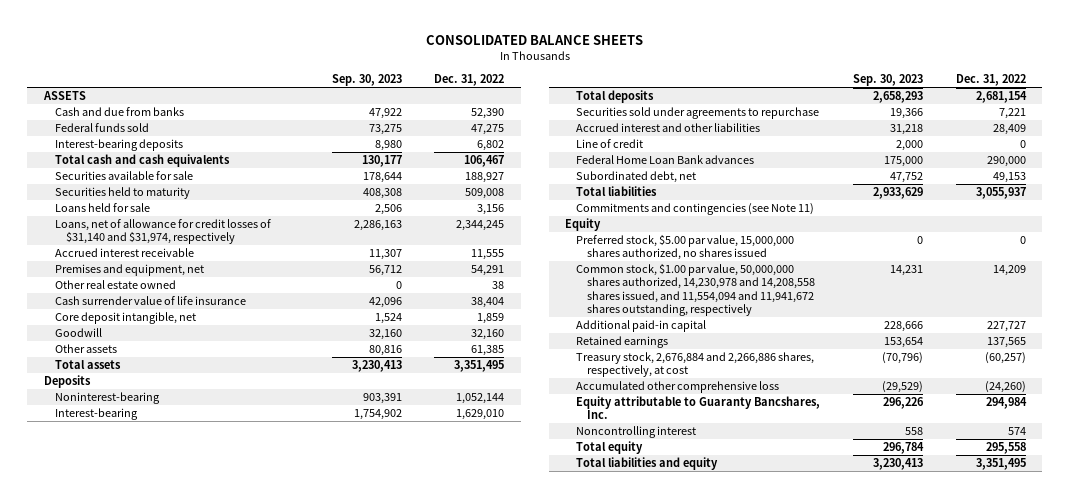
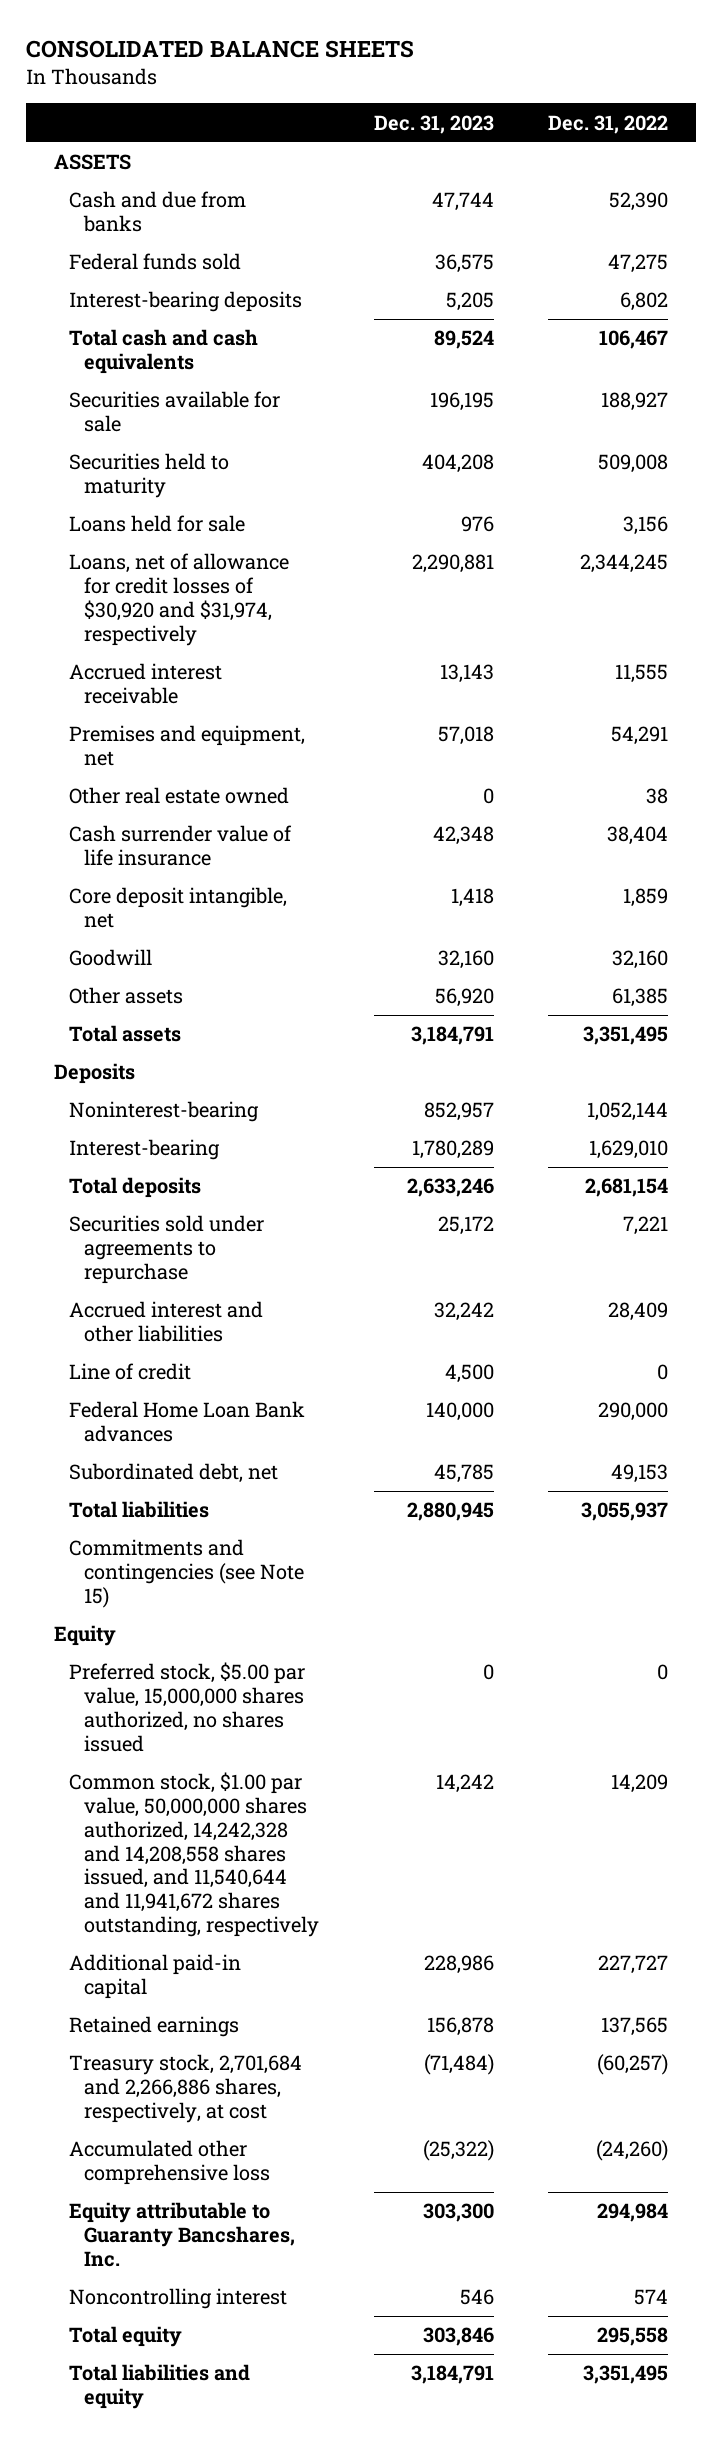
- | Sep. 30, 2023 | Dec. 31, 2022
+ | Dec. 31, 2023 | Dec. 31, 2022
- Loans, net of allowance for credit losses of $31,140 and $31,974, respectively | 2,286,163 | 2,344,245
+ Loans, net of allowance for credit losses of $30,920 and $31,974, respectively | 2,290,881 | 2,344,245
- Commitments and contingencies (see Note 11)
+ Commitments and contingencies (see Note 15)
- Common stock, $1.00 par value, 50,000,000 shares authorized, 14,230,978 and 14,208,558 shares issued, and 11,554,094 and 11,941,672 shares outstanding, respectively | 14,231 | 14,209
+ Common stock, $1.00 par value, 50,000,000 shares authorized, 14,242,328 and 14,208,558 shares issued, and 11,540,644 and 11,941,672 shares outstanding, respectively | 14,242 | 14,209
- Treasury stock, 2,676,884 and 2,266,886 shares, respectively, at cost | (70,796) | (60,257)
+ Treasury stock, 2,701,684 and 2,266,886 shares, respectively, at cost | (71,484) | (60,257)

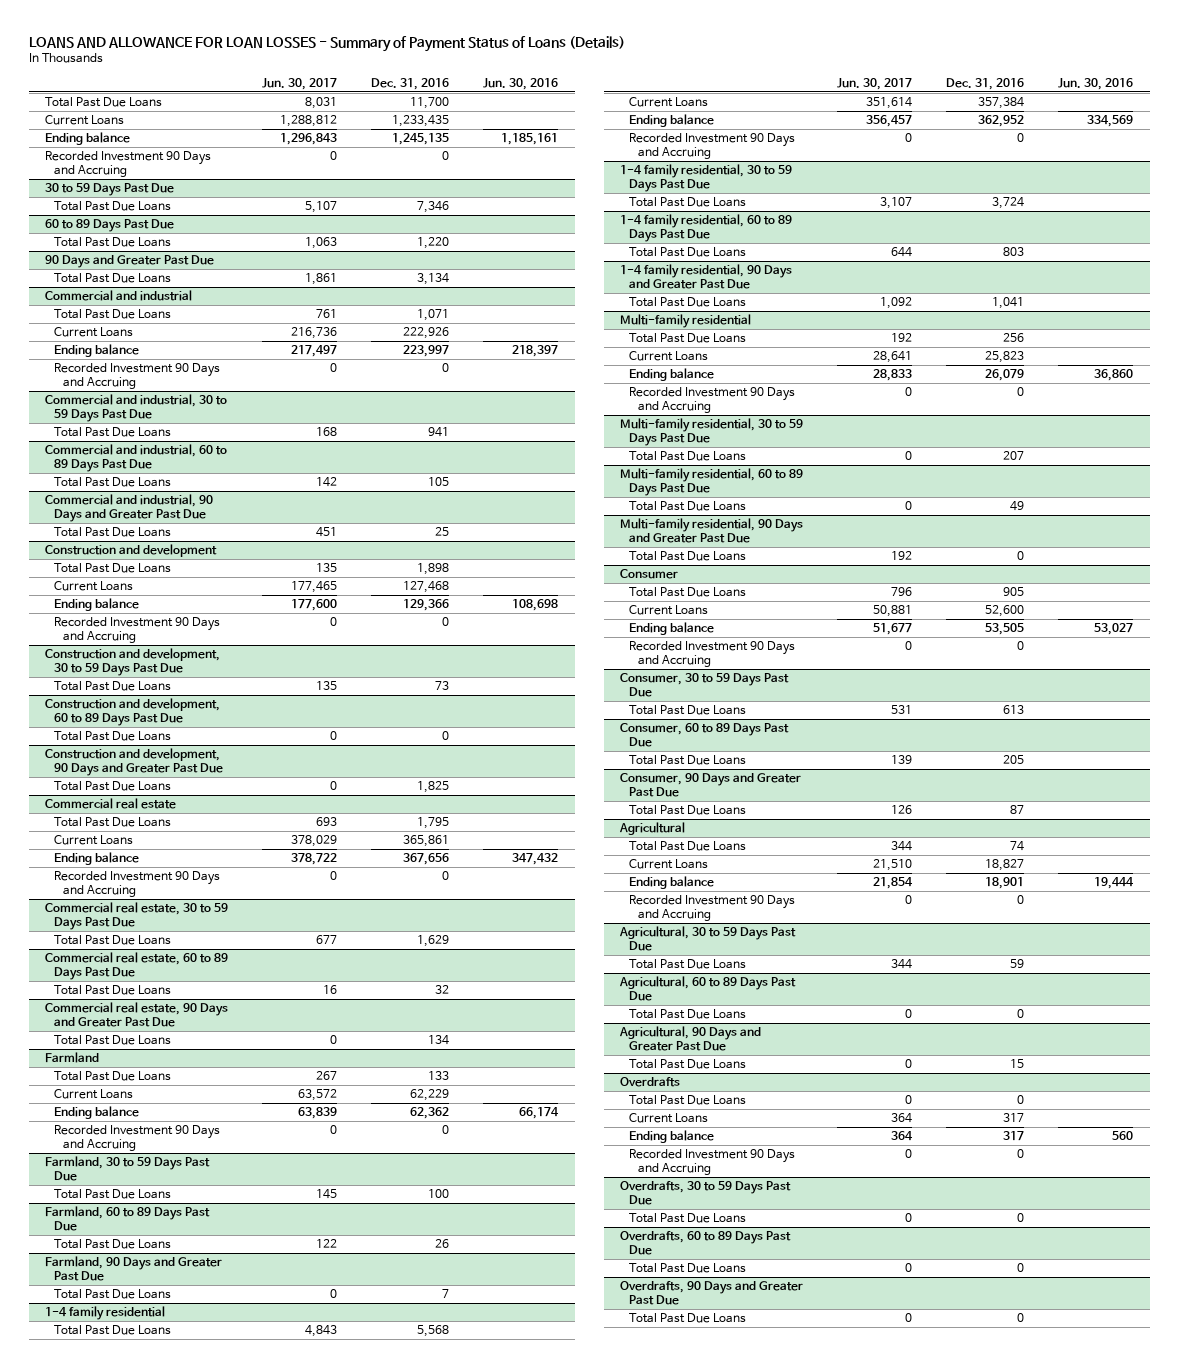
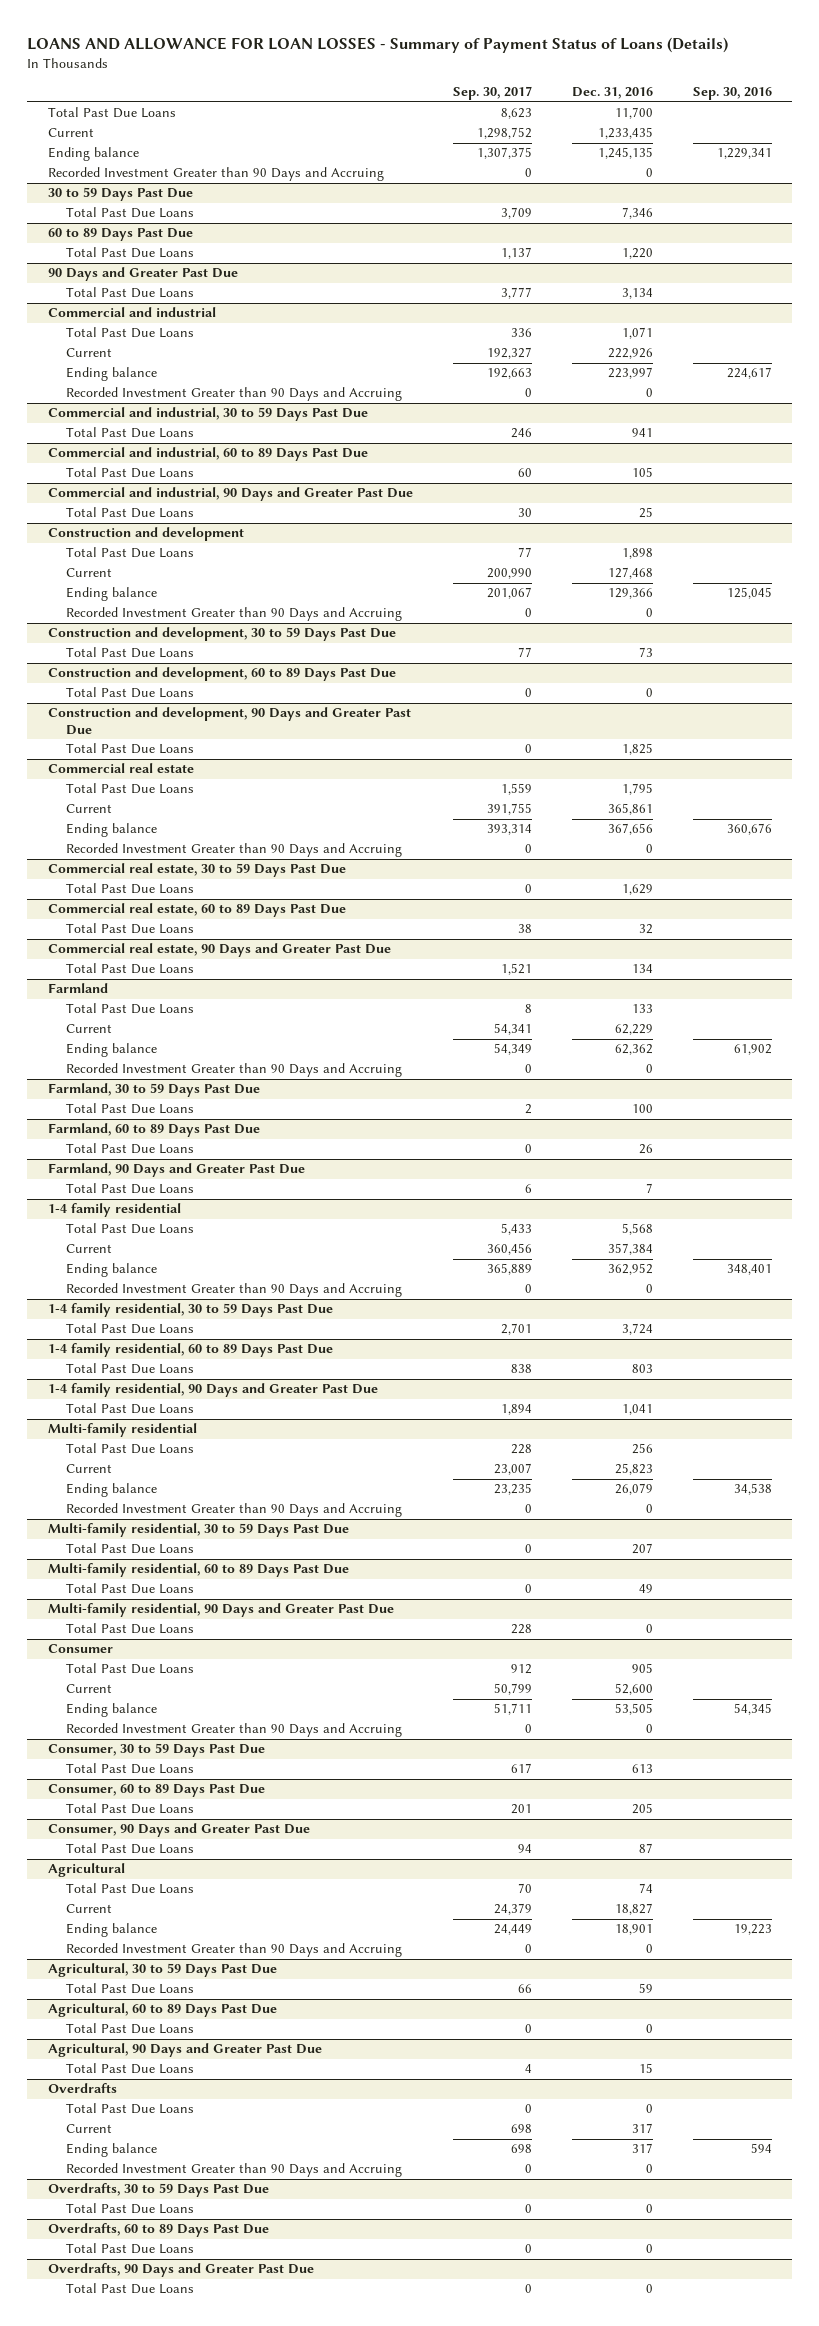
- | Jun. 30, 2017 | Dec. 31, 2016 | Jun. 30, 2016
+ | Sep. 30, 2017 | Dec. 31, 2016 | Sep. 30, 2016
- Current Loans | 1,288,812 | 1,233,435 |
+ Current | 1,298,752 | 1,233,435 |
- Recorded Investment 90 Days and Accruing | 0 | 0 |
+ Recorded Investment Greater than 90 Days and Accruing | 0 | 0 |
@ Commercial and industrial
- Current Loans | 216,736 | 222,926 |
+ Current | 192,327 | 222,926 |
- Recorded Investment 90 Days and Accruing | 0 | 0 |
+ Recorded Investment Greater than 90 Days and Accruing | 0 | 0 |
@ Construction and development
- Current Loans | 177,465 | 127,468 |
+ Current | 200,990 | 127,468 |
- Recorded Investment 90 Days and Accruing | 0 | 0 |
+ Recorded Investment Greater than 90 Days and Accruing | 0 | 0 |
@ Commercial real estate
- Current Loans | 378,029 | 365,861 |
+ Current | 391,755 | 365,861 |
- Recorded Investment 90 Days and Accruing | 0 | 0 |
+ Recorded Investment Greater than 90 Days and Accruing | 0 | 0 |
@ Farmland
- Current Loans | 63,572 | 62,229 |
+ Current | 54,341 | 62,229 |
- Recorded Investment 90 Days and Accruing | 0 | 0 |
+ Recorded Investment Greater than 90 Days and Accruing | 0 | 0 |
@ 1-4 family residential
- Current Loans | 351,614 | 357,384 |
+ Current | 360,456 | 357,384 |
- Recorded Investment 90 Days and Accruing | 0 | 0 |
+ Recorded Investment Greater than 90 Days and Accruing | 0 | 0 |
@ Multi-family residential
- Current Loans | 28,641 | 25,823 |
+ Current | 23,007 | 25,823 |
- Recorded Investment 90 Days and Accruing | 0 | 0 |
+ Recorded Investment Greater than 90 Days and Accruing | 0 | 0 |
@ Consumer
- Current Loans | 50,881 | 52,600 |
+ Current | 50,799 | 52,600 |
- Recorded Investment 90 Days and Accruing | 0 | 0 |
+ Recorded Investment Greater than 90 Days and Accruing | 0 | 0 |
@ Agricultural
- Current Loans | 21,510 | 18,827 |
+ Current | 24,379 | 18,827 |
- Recorded Investment 90 Days and Accruing | 0 | 0 |
+ Recorded Investment Greater than 90 Days and Accruing | 0 | 0 |
@ Overdrafts
- Current Loans | 364 | 317 |
+ Current | 698 | 317 |
- Recorded Investment 90 Days and Accruing | 0 | 0 |
+ Recorded Investment Greater than 90 Days and Accruing | 0 | 0 |

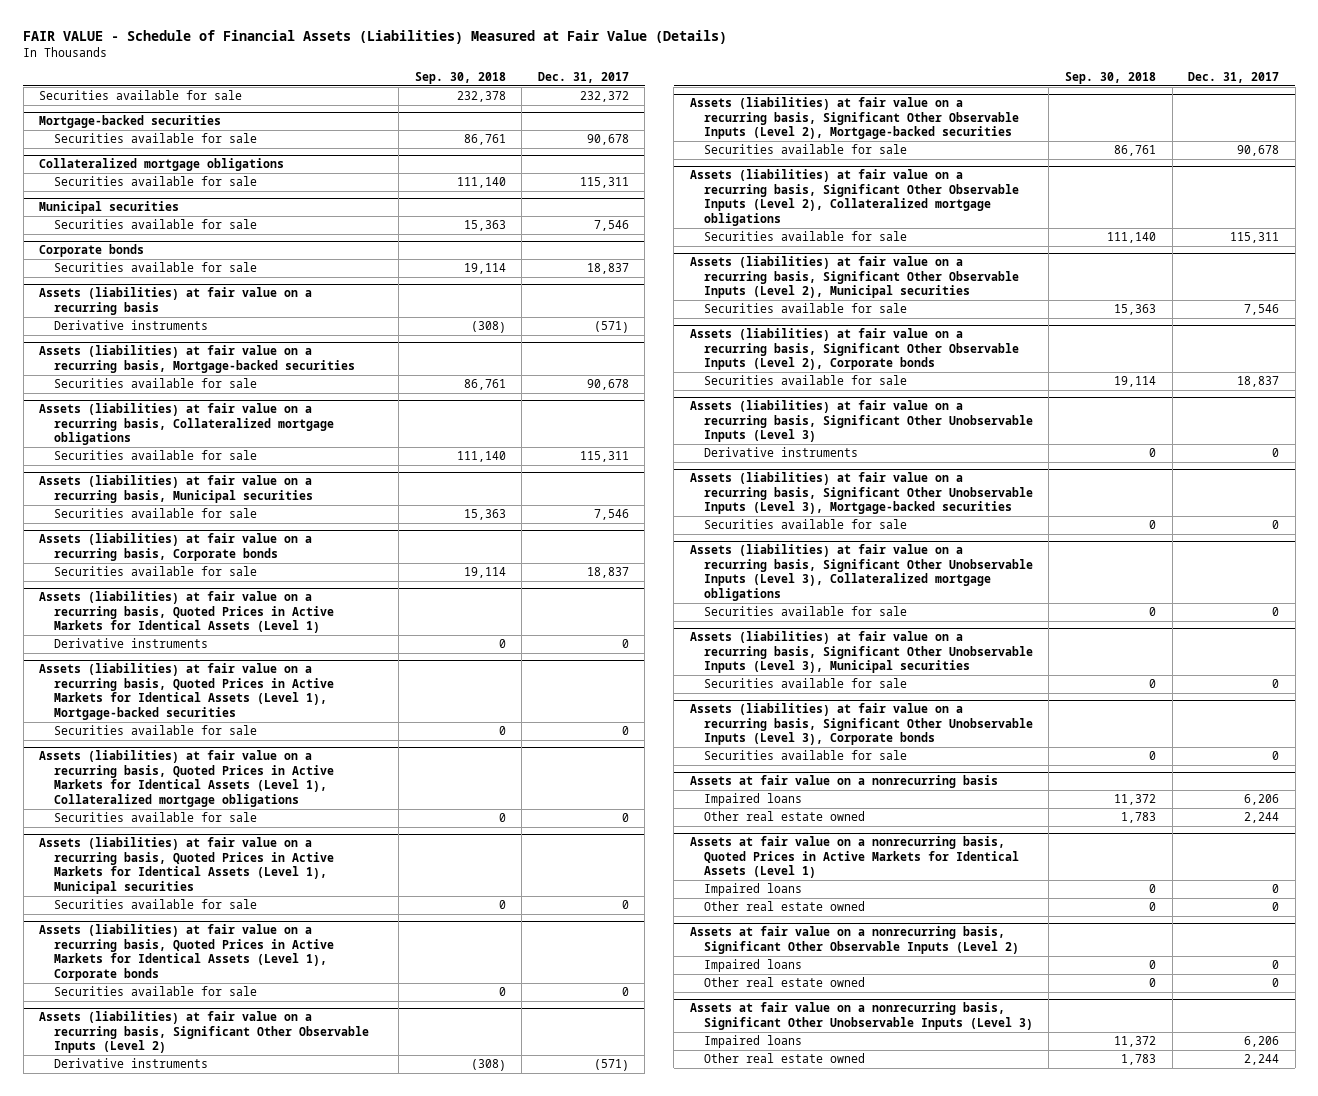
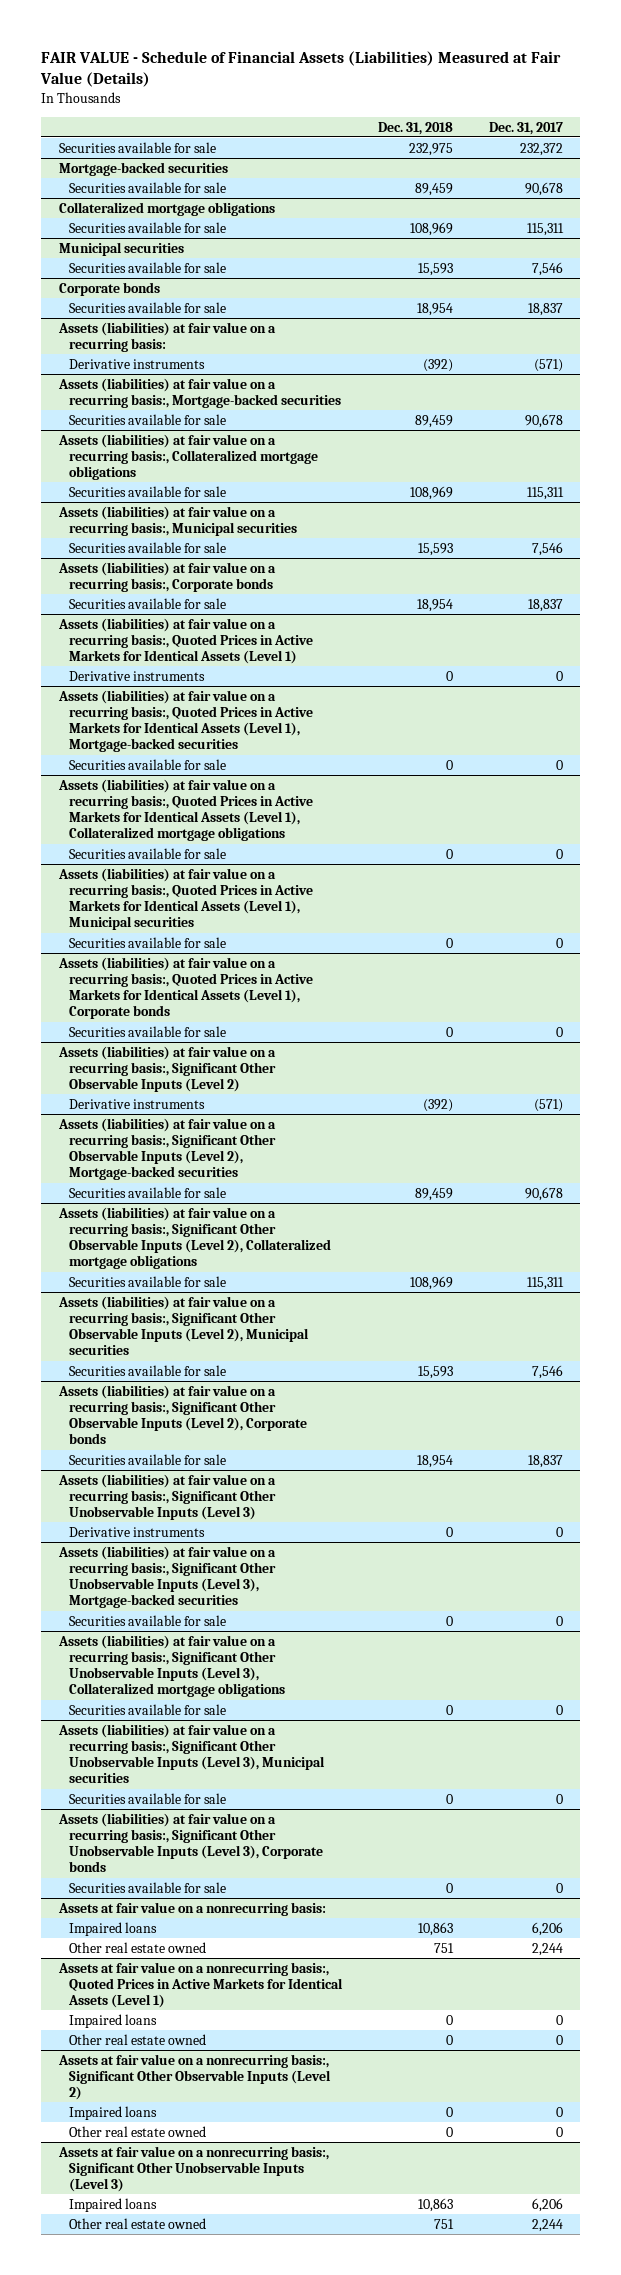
- | Sep. 30, 2018 | Dec. 31, 2017
+ | Dec. 31, 2018 | Dec. 31, 2017
- Assets (liabilities) at fair value on a recurring basis
+ Assets (liabilities) at fair value on a recurring basis:
- Assets (liabilities) at fair value on a recurring basis, Mortgage-backed securities
+ Assets (liabilities) at fair value on a recurring basis:, Mortgage-backed securities
- Assets (liabilities) at fair value on a recurring basis, Collateralized mortgage obligations
+ Assets (liabilities) at fair value on a recurring basis:, Collateralized mortgage obligations
- Assets (liabilities) at fair value on a recurring basis, Municipal securities
+ Assets (liabilities) at fair value on a recurring basis:, Municipal securities
- Assets (liabilities) at fair value on a recurring basis, Corporate bonds
+ Assets (liabilities) at fair value on a recurring basis:, Corporate bonds
- Assets (liabilities) at fair value on a recurring basis, Quoted Prices in Active Markets for Identical Assets (Level 1)
+ Assets (liabilities) at fair value on a recurring basis:, Quoted Prices in Active Markets for Identical Assets (Level 1)
- Assets (liabilities) at fair value on a recurring basis, Quoted Prices in Active Markets for Identical Assets (Level 1), Mortgage-backed securities
+ Assets (liabilities) at fair value on a recurring basis:, Quoted Prices in Active Markets for Identical Assets (Level 1), Mortgage-backed securities
- Assets (liabilities) at fair value on a recurring basis, Quoted Prices in Active Markets for Identical Assets (Level 1), Collateralized mortgage obligations
+ Assets (liabilities) at fair value on a recurring basis:, Quoted Prices in Active Markets for Identical Assets (Level 1), Collateralized mortgage obligations
- Assets (liabilities) at fair value on a recurring basis, Quoted Prices in Active Markets for Identical Assets (Level 1), Municipal securities
+ Assets (liabilities) at fair value on a recurring basis:, Quoted Prices in Active Markets for Identical Assets (Level 1), Municipal securities
- Assets (liabilities) at fair value on a recurring basis, Quoted Prices in Active Markets for Identical Assets (Level 1), Corporate bonds
+ Assets (liabilities) at fair value on a recurring basis:, Quoted Prices in Active Markets for Identical Assets (Level 1), Corporate bonds
- Assets (liabilities) at fair value on a recurring basis, Significant Other Observable Inputs (Level 2)
+ Assets (liabilities) at fair value on a recurring basis:, Significant Other Observable Inputs (Level 2)
- Assets (liabilities) at fair value on a recurring basis, Significant Other Observable Inputs (Level 2), Mortgage-backed securities
+ Assets (liabilities) at fair value on a recurring basis:, Significant Other Observable Inputs (Level 2), Mortgage-backed securities
- Assets (liabilities) at fair value on a recurring basis, Significant Other Observable Inputs (Level 2), Collateralized mortgage obligations
+ Assets (liabilities) at fair value on a recurring basis:, Significant Other Observable Inputs (Level 2), Collateralized mortgage obligations
- Assets (liabilities) at fair value on a recurring basis, Significant Other Observable Inputs (Level 2), Municipal securities
+ Assets (liabilities) at fair value on a recurring basis:, Significant Other Observable Inputs (Level 2), Municipal securities
- Assets (liabilities) at fair value on a recurring basis, Significant Other Observable Inputs (Level 2), Corporate bonds
+ Assets (liabilities) at fair value on a recurring basis:, Significant Other Observable Inputs (Level 2), Corporate bonds
- Assets (liabilities) at fair value on a recurring basis, Significant Other Unobservable Inputs (Level 3)
+ Assets (liabilities) at fair value on a recurring basis:, Significant Other Unobservable Inputs (Level 3)
- Assets (liabilities) at fair value on a recurring basis, Significant Other Unobservable Inputs (Level 3), Mortgage-backed securities
+ Assets (liabilities) at fair value on a recurring basis:, Significant Other Unobservable Inputs (Level 3), Mortgage-backed securities
- Assets (liabilities) at fair value on a recurring basis, Significant Other Unobservable Inputs (Level 3), Collateralized mortgage obligations
+ Assets (liabilities) at fair value on a recurring basis:, Significant Other Unobservable Inputs (Level 3), Collateralized mortgage obligations
- Assets (liabilities) at fair value on a recurring basis, Significant Other Unobservable Inputs (Level 3), Municipal securities
+ Assets (liabilities) at fair value on a recurring basis:, Significant Other Unobservable Inputs (Level 3), Municipal securities
- Assets (liabilities) at fair value on a recurring basis, Significant Other Unobservable Inputs (Level 3), Corporate bonds
+ Assets (liabilities) at fair value on a recurring basis:, Significant Other Unobservable Inputs (Level 3), Corporate bonds
- Assets at fair value on a nonrecurring basis
+ Assets at fair value on a nonrecurring basis:
- Assets at fair value on a nonrecurring basis, Quoted Prices in Active Markets for Identical Assets (Level 1)
+ Assets at fair value on a nonrecurring basis:, Quoted Prices in Active Markets for Identical Assets (Level 1)
- Assets at fair value on a nonrecurring basis, Significant Other Observable Inputs (Level 2)
+ Assets at fair value on a nonrecurring basis:, Significant Other Observable Inputs (Level 2)
- Assets at fair value on a nonrecurring basis, Significant Other Unobservable Inputs (Level 3)
+ Assets at fair value on a nonrecurring basis:, Significant Other Unobservable Inputs (Level 3)

